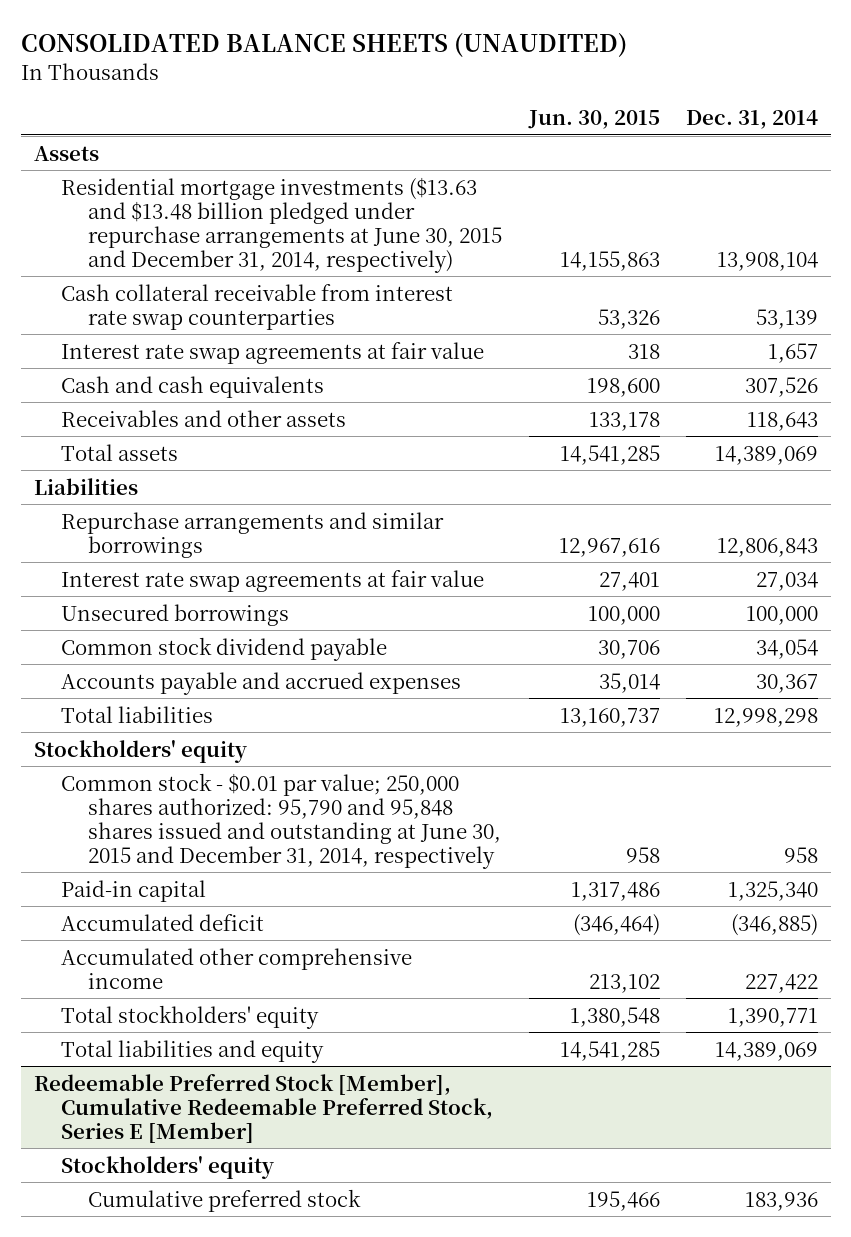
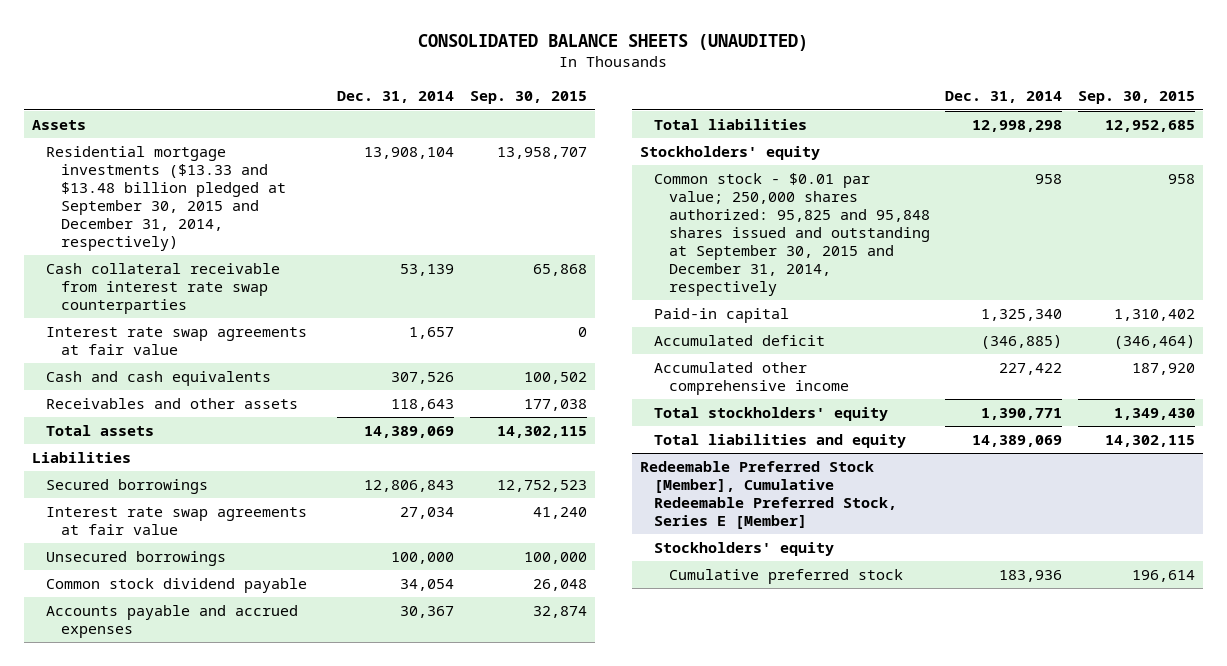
- | Jun. 30, 2015 | Dec. 31, 2014
+ | Dec. 31, 2014 | Sep. 30, 2015
- Residential mortgage investments ($13.63 and $13.48 billion pledged under repurchase arrangements at June 30, 2015 and December 31, 2014, respectively) | 14,155,863 | 13,908,104
+ Residential mortgage investments ($13.33 and $13.48 billion pledged at September 30, 2015 and December 31, 2014, respectively) | 13,908,104 | 13,958,707
- Repurchase arrangements and similar borrowings | 12,967,616 | 12,806,843
+ Secured borrowings | 12,806,843 | 12,752,523
- Common stock - $0.01 par value; 250,000 shares authorized: 95,790 and 95,848 shares issued and outstanding at June 30, 2015 and December 31, 2014, respectively | 958 | 958
+ Common stock - $0.01 par value; 250,000 shares authorized: 95,825 and 95,848 shares issued and outstanding at September 30, 2015 and December 31, 2014, respectively | 958 | 958

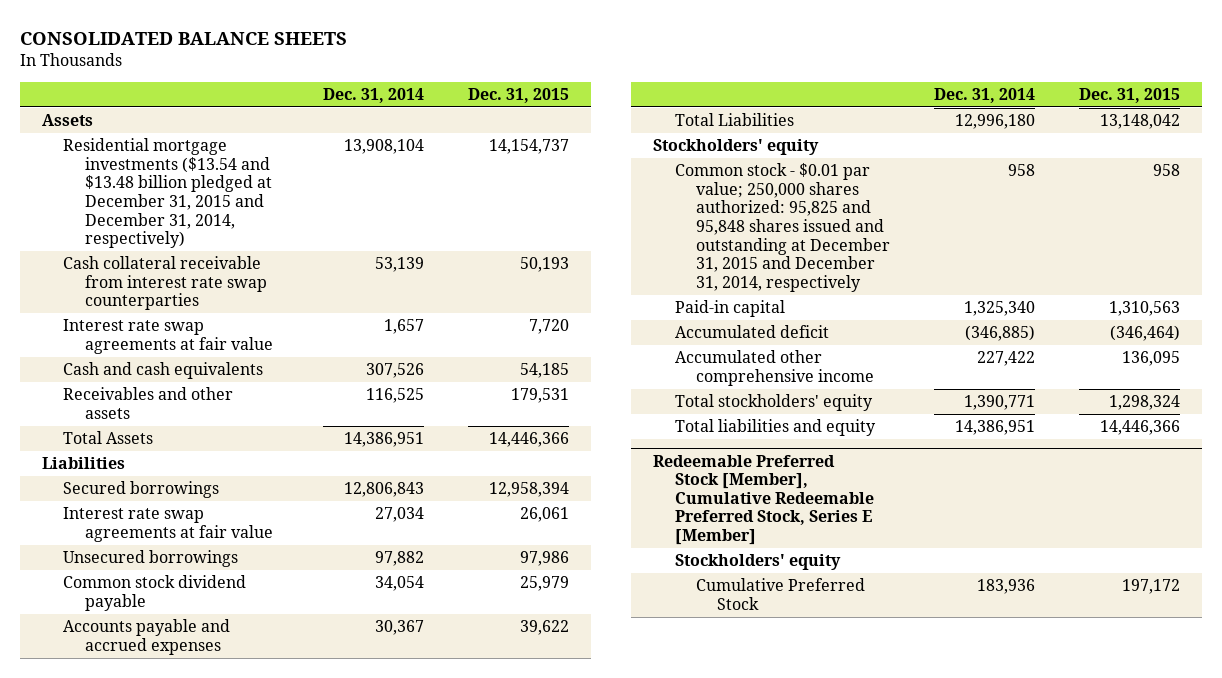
- CONSOLIDATED BALANCE SHEETS (UNAUDITED)
+ CONSOLIDATED BALANCE SHEETS
- | Dec. 31, 2014 | Sep. 30, 2015
+ | Dec. 31, 2014 | Dec. 31, 2015
- Residential mortgage investments ($13.33 and $13.48 billion pledged at September 30, 2015 and December 31, 2014, respectively) | 13,908,104 | 13,958,707
+ Residential mortgage investments ($13.54 and $13.48 billion pledged at December 31, 2015 and December 31, 2014, respectively) | 13,908,104 | 14,154,737
- Receivables and other assets | 118,643 | 177,038
- Total assets | 14,389,069 | 14,302,115
+ Receivables and other assets | 116,525 | 179,531
+ Total Assets | 14,386,951 | 14,446,366
- Unsecured borrowings | 100,000 | 100,000
+ Unsecured borrowings | 97,882 | 97,986
- Total liabilities | 12,998,298 | 12,952,685
+ Total Liabilities | 12,996,180 | 13,148,042
- Common stock - $0.01 par value; 250,000 shares authorized: 95,825 and 95,848 shares issued and outstanding at September 30, 2015 and December 31, 2014, respectively | 958 | 958
+ Common stock - $0.01 par value; 250,000 shares authorized: 95,825 and 95,848 shares issued and outstanding at December 31, 2015 and December 31, 2014, respectively | 958 | 958
- Total liabilities and equity | 14,389,069 | 14,302,115
+ Total liabilities and equity | 14,386,951 | 14,446,366
@ Redeemable Preferred Stock [Member], Cumulative Redeemable Preferred Stock, Series E [Member]
- Cumulative preferred stock | 183,936 | 196,614
+ Cumulative Preferred Stock | 183,936 | 197,172

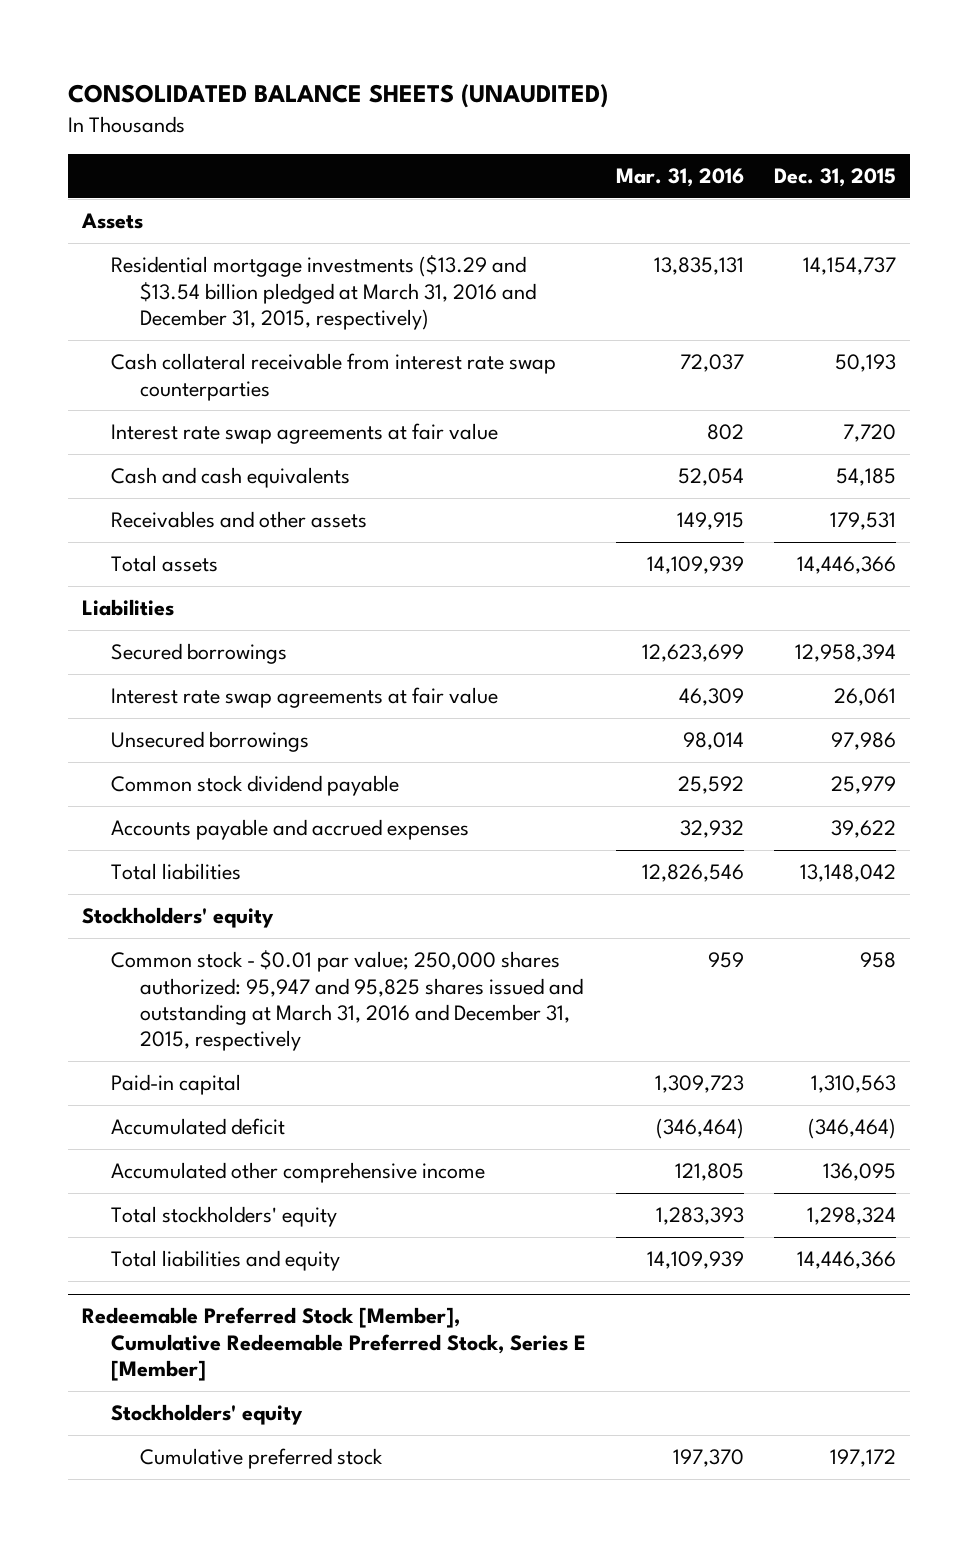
- CONSOLIDATED BALANCE SHEETS
+ CONSOLIDATED BALANCE SHEETS (UNAUDITED)
- | Dec. 31, 2014 | Dec. 31, 2015
+ | Mar. 31, 2016 | Dec. 31, 2015
- Residential mortgage investments ($13.54 and $13.48 billion pledged at December 31, 2015 and December 31, 2014, respectively) | 13,908,104 | 14,154,737
+ Residential mortgage investments ($13.29 and $13.54 billion pledged at March 31, 2016 and December 31, 2015, respectively) | 13,835,131 | 14,154,737
- Total Assets | 14,386,951 | 14,446,366
+ Total assets | 14,109,939 | 14,446,366
- Total Liabilities | 12,996,180 | 13,148,042
+ Total liabilities | 12,826,546 | 13,148,042
- Common stock - $0.01 par value; 250,000 shares authorized: 95,825 and 95,848 shares issued and outstanding at December 31, 2015 and December 31, 2014, respectively | 958 | 958
+ Common stock - $0.01 par value; 250,000 shares authorized: 95,947 and 95,825 shares issued and outstanding at March 31, 2016 and December 31, 2015, respectively | 959 | 958
@ Redeemable Preferred Stock [Member], Cumulative Redeemable Preferred Stock, Series E [Member]
- Cumulative Preferred Stock | 183,936 | 197,172
+ Cumulative preferred stock | 197,370 | 197,172

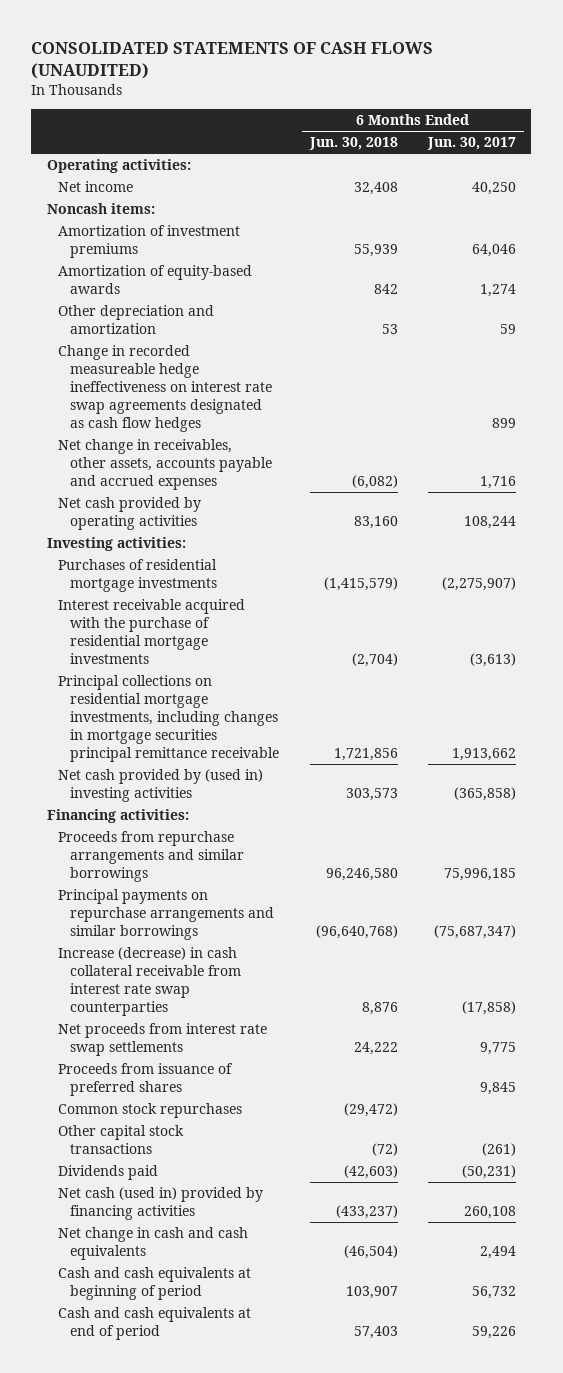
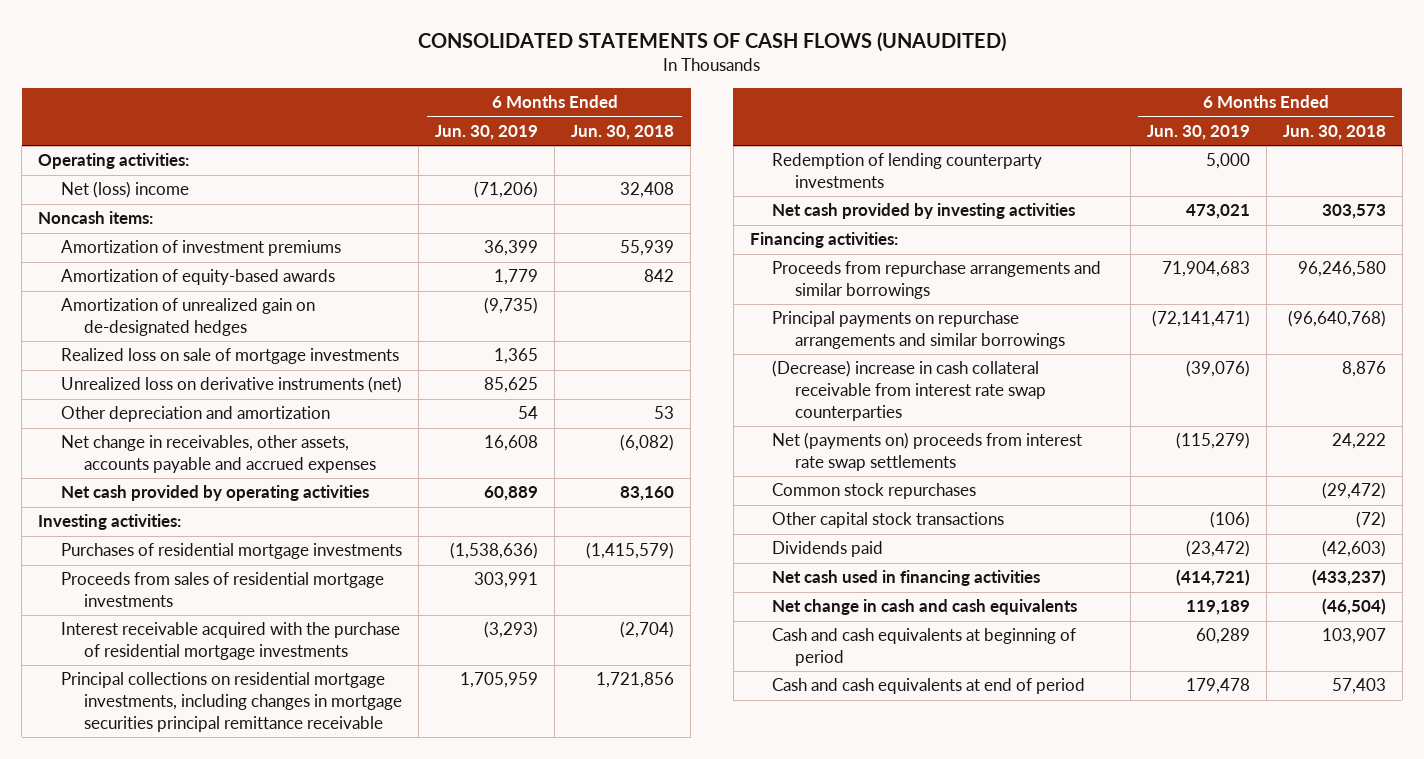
- | 6 Months Ended Jun. 30, 2018 | 6 Months Ended Jun. 30, 2017
+ | 6 Months Ended Jun. 30, 2019 | 6 Months Ended Jun. 30, 2018
- Net income | 32,408 | 40,250
+ Net (loss) income | (71,206) | 32,408
+ Amortization of unrealized gain on de-designated hedges | (9,735) |
+ Realized loss on sale of mortgage investments | 1,365 |
+ Unrealized loss on derivative instruments (net) | 85,625 |
- Change in recorded measureable hedge ineffectiveness on interest rate swap agreements designated as cash flow hedges | | 899
+ Proceeds from sales of residential mortgage investments | 303,991 |
- Net cash provided by (used in) investing activities | 303,573 | (365,858)
+ Redemption of lending counterparty investments | 5,000 |
+ Net cash provided by investing activities | 473,021 | 303,573
- Increase (decrease) in cash collateral receivable from interest rate swap counterparties | 8,876 | (17,858)
- Net proceeds from interest rate swap settlements | 24,222 | 9,775
- Proceeds from issuance of preferred shares | | 9,845
+ (Decrease) increase in cash collateral receivable from interest rate swap counterparties | (39,076) | 8,876
+ Net (payments on) proceeds from interest rate swap settlements | (115,279) | 24,222
- Net cash (used in) provided by financing activities | (433,237) | 260,108
+ Net cash used in financing activities | (414,721) | (433,237)

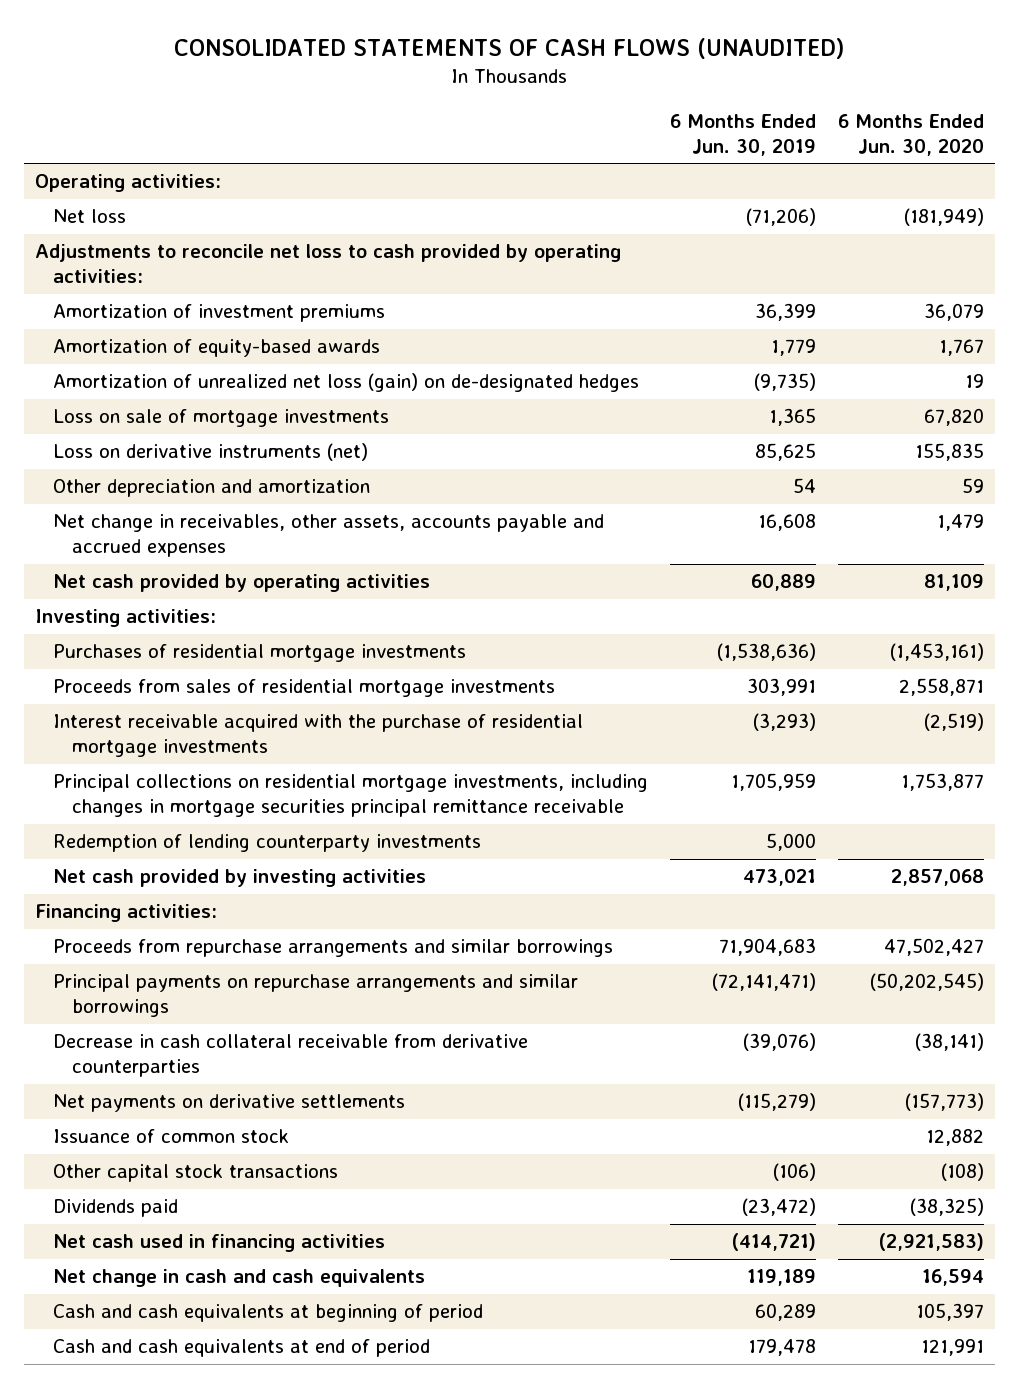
- | 6 Months Ended Jun. 30, 2019 | 6 Months Ended Jun. 30, 2018
+ | 6 Months Ended Jun. 30, 2019 | 6 Months Ended Jun. 30, 2020
- Net (loss) income | (71,206) | 32,408
- Noncash items:
+ Net loss | (71,206) | (181,949)
+ Adjustments to reconcile net loss to cash provided by operating activities:
- Amortization of unrealized gain on de-designated hedges | (9,735) |
- Realized loss on sale of mortgage investments | 1,365 |
- Unrealized loss on derivative instruments (net) | 85,625 |
+ Amortization of unrealized net loss (gain) on de-designated hedges | (9,735) | 19
+ Loss on sale of mortgage investments | 1,365 | 67,820
+ Loss on derivative instruments (net) | 85,625 | 155,835
- (Decrease) increase in cash collateral receivable from interest rate swap counterparties | (39,076) | 8,876
- Net (payments on) proceeds from interest rate swap settlements | (115,279) | 24,222
- Common stock repurchases | | (29,472)
+ Decrease in cash collateral receivable from derivative counterparties | (39,076) | (38,141)
+ Net payments on derivative settlements | (115,279) | (157,773)
+ Issuance of common stock | | 12,882

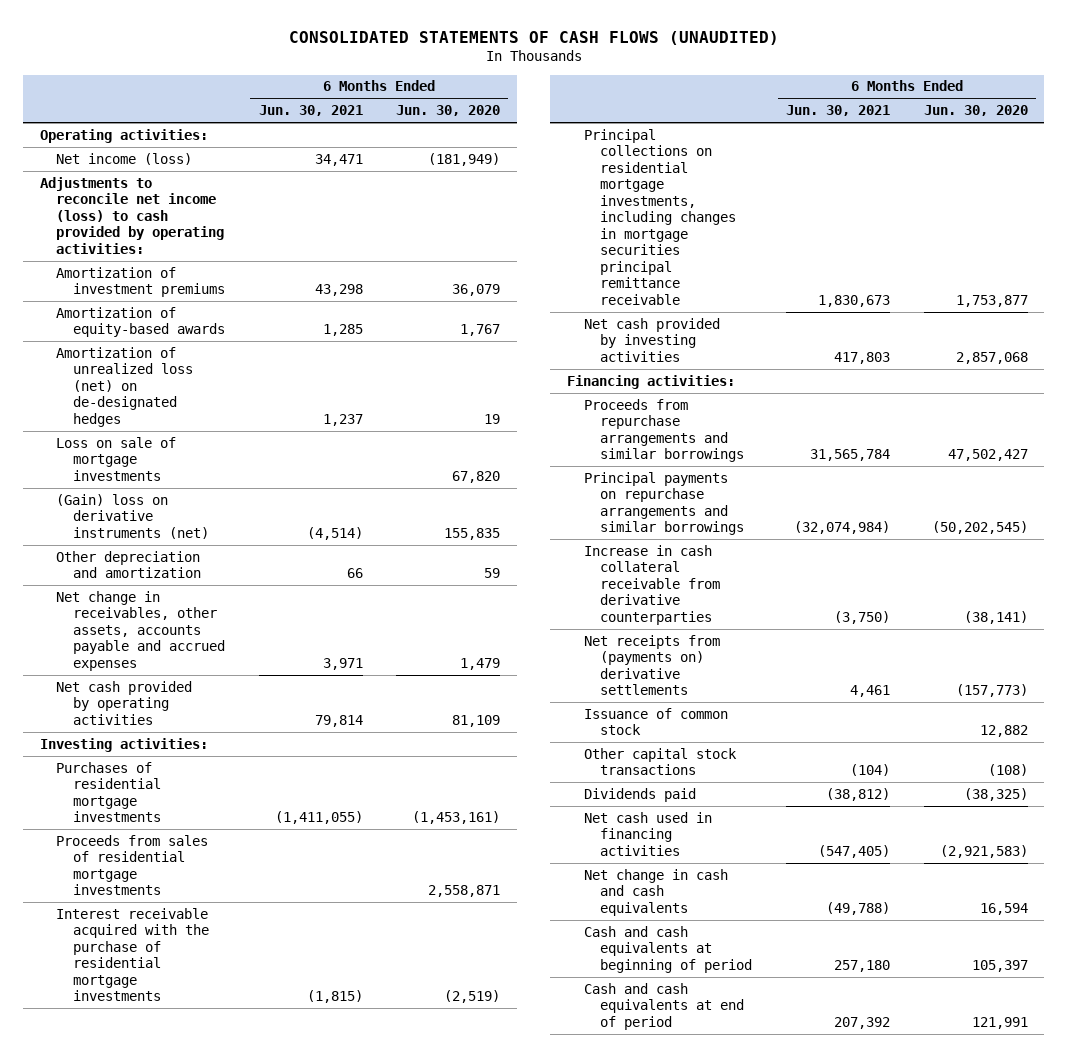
- | 6 Months Ended Jun. 30, 2019 | 6 Months Ended Jun. 30, 2020
+ | 6 Months Ended Jun. 30, 2021 | 6 Months Ended Jun. 30, 2020
- Net loss | (71,206) | (181,949)
- Adjustments to reconcile net loss to cash provided by operating activities:
+ Net income (loss) | 34,471 | (181,949)
+ Adjustments to reconcile net income (loss) to cash provided by operating activities:
- Amortization of unrealized net loss (gain) on de-designated hedges | (9,735) | 19
+ Amortization of unrealized loss (net) on de-designated hedges | 1,237 | 19
- Loss on derivative instruments (net) | 85,625 | 155,835
+ (Gain) loss on derivative instruments (net) | (4,514) | 155,835
- Redemption of lending counterparty investments | 5,000 |
- Decrease in cash collateral receivable from derivative counterparties | (39,076) | (38,141)
- Net payments on derivative settlements | (115,279) | (157,773)
+ Increase in cash collateral receivable from derivative counterparties | (3,750) | (38,141)
+ Net receipts from (payments on) derivative settlements | 4,461 | (157,773)

